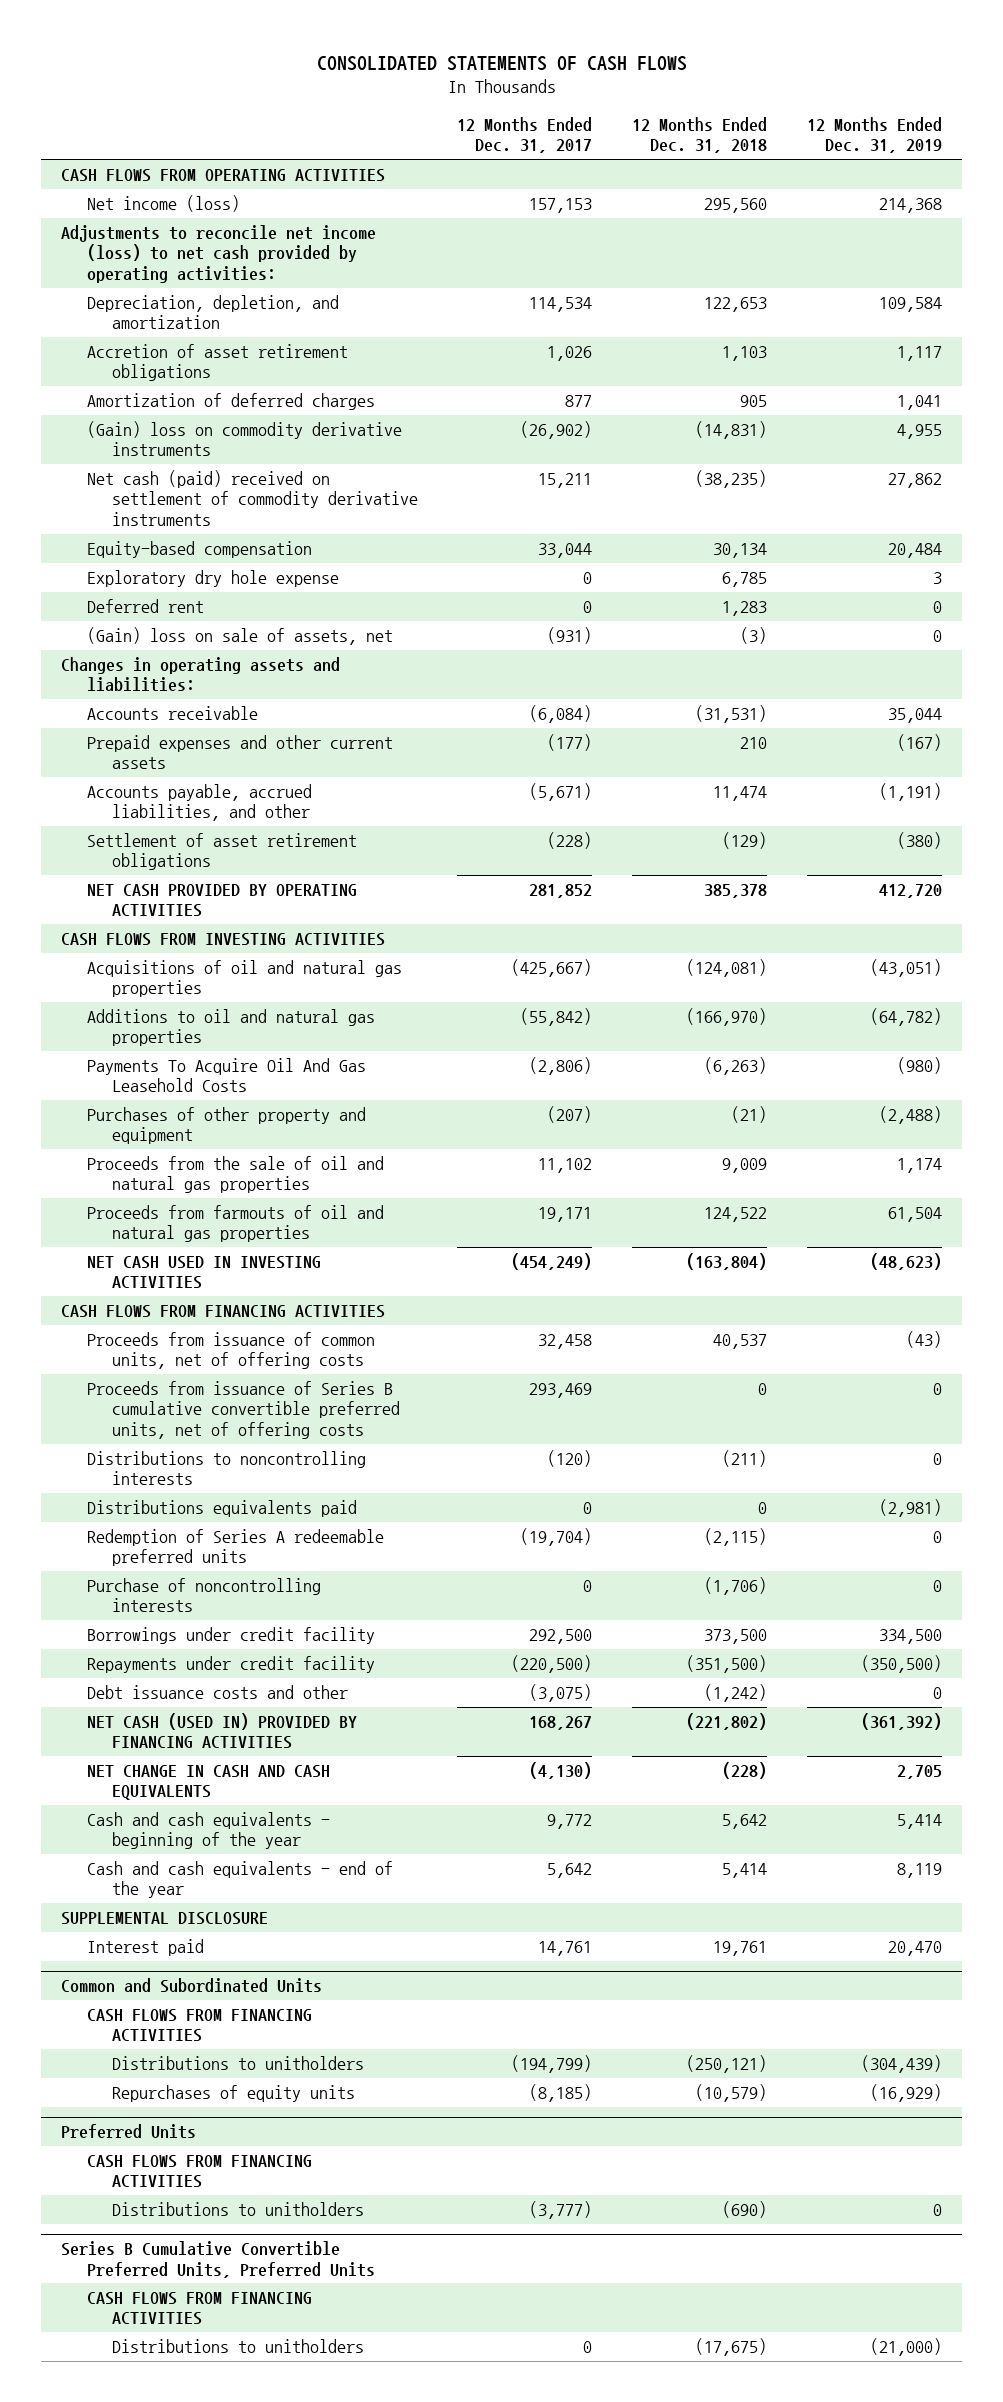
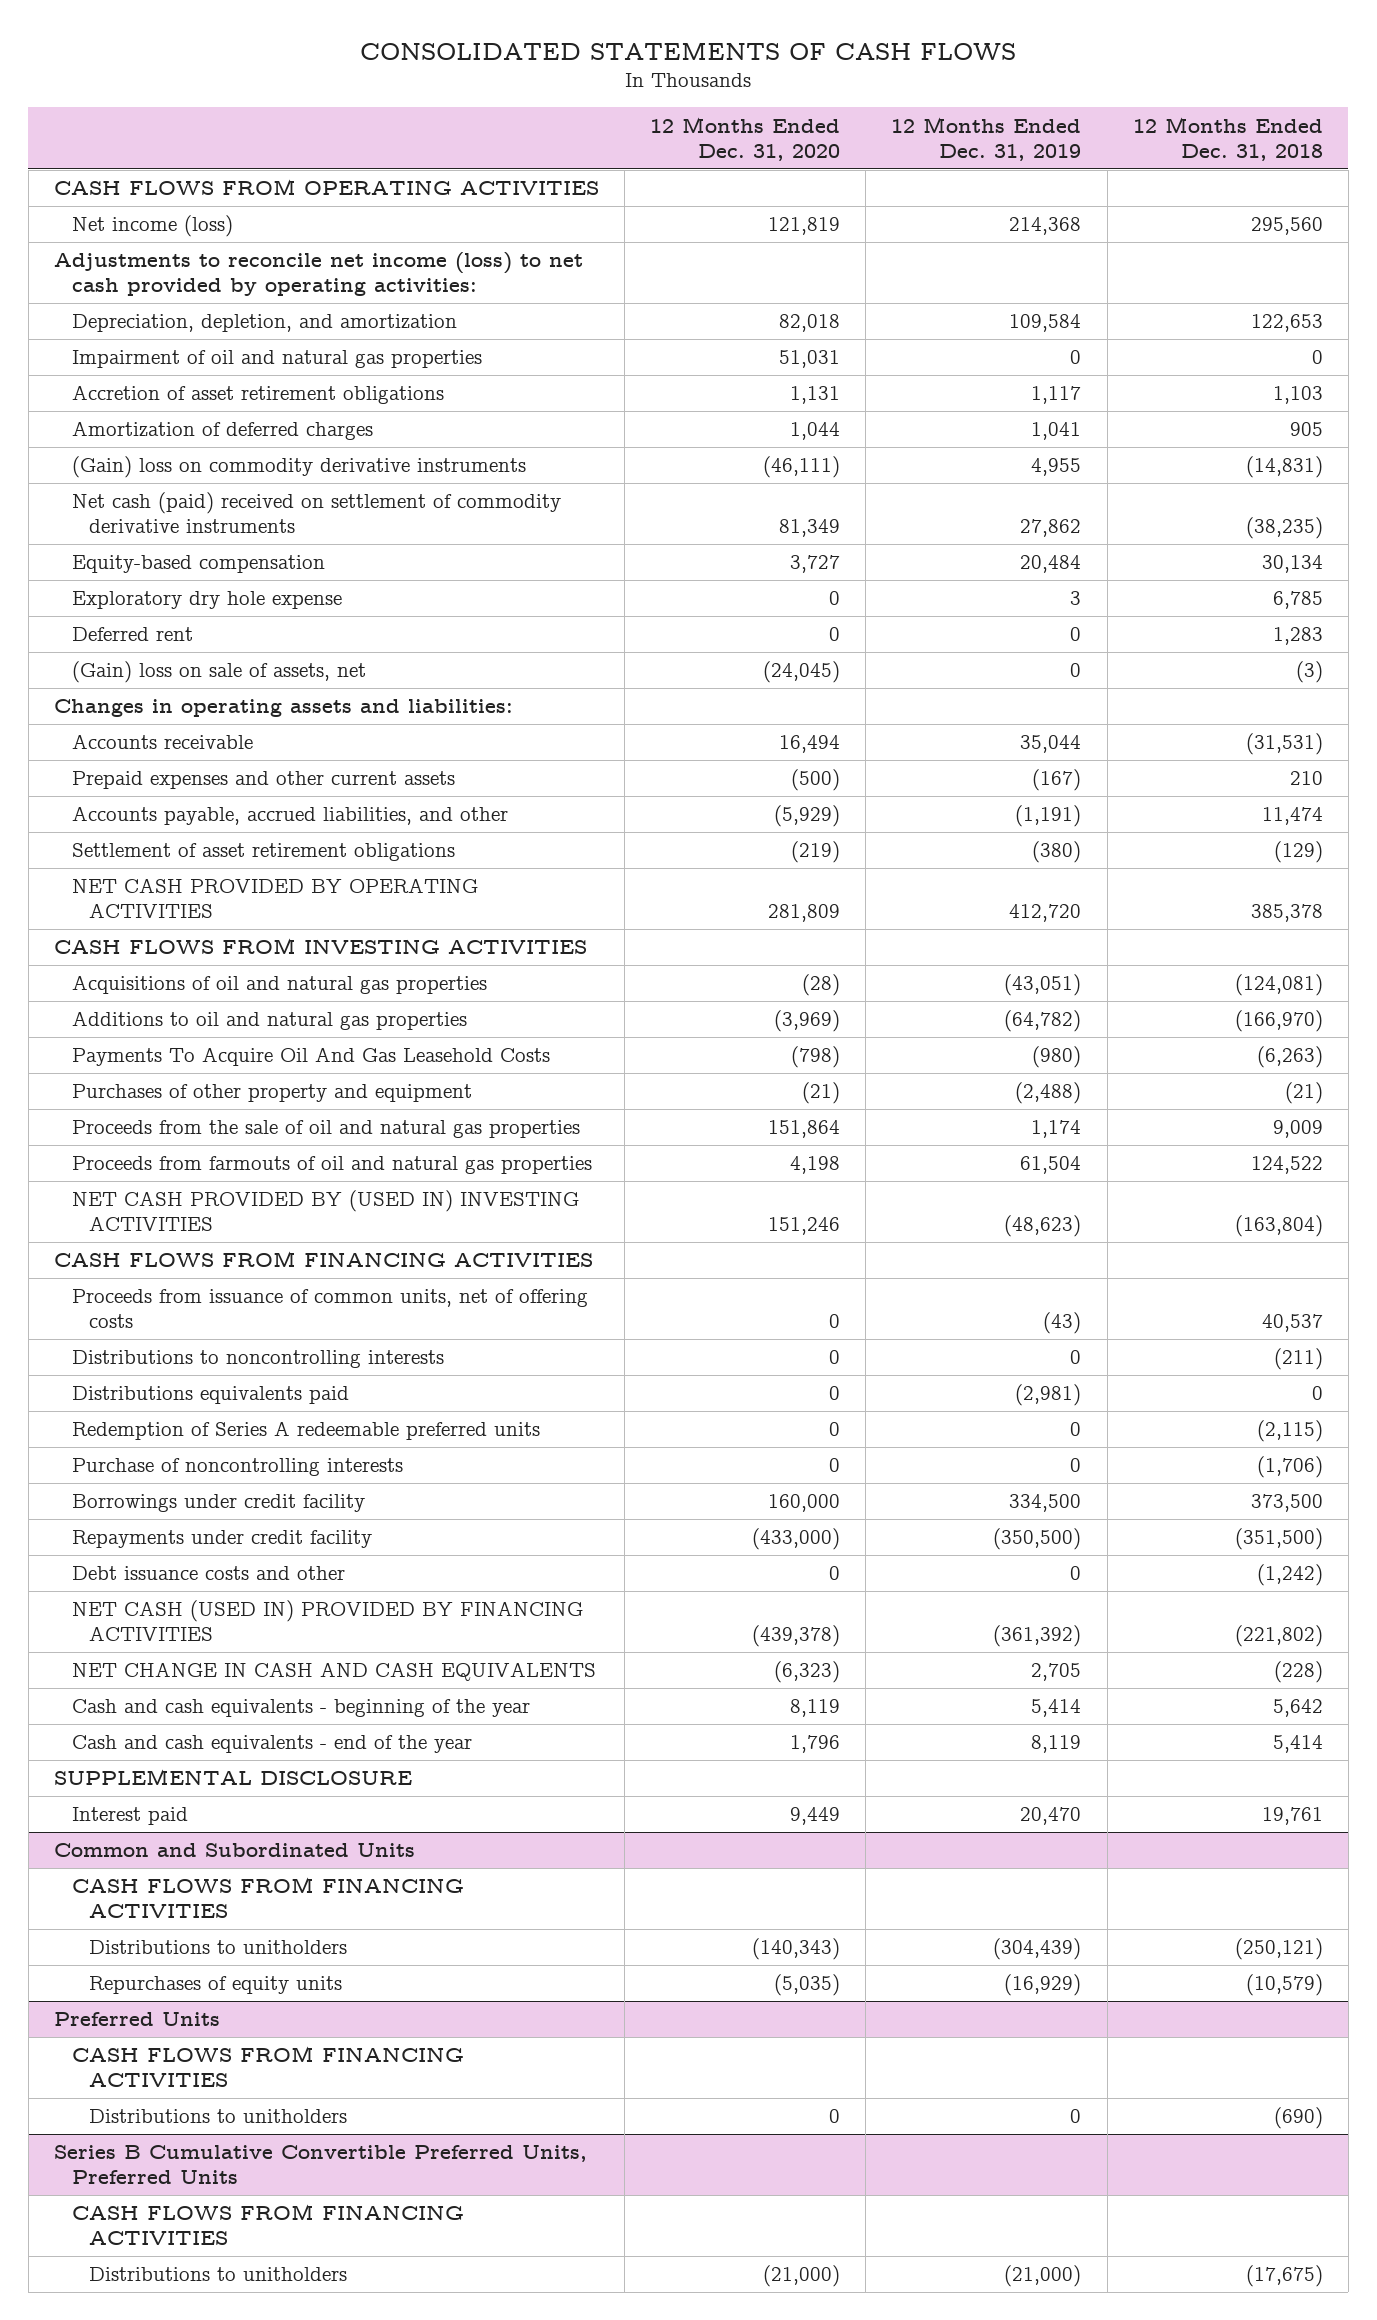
- | 12 Months Ended Dec. 31, 2017 | 12 Months Ended Dec. 31, 2018 | 12 Months Ended Dec. 31, 2019
+ | 12 Months Ended Dec. 31, 2020 | 12 Months Ended Dec. 31, 2019 | 12 Months Ended Dec. 31, 2018
+ Impairment of oil and natural gas properties | 51,031 | 0 | 0
- NET CASH USED IN INVESTING ACTIVITIES | (454,249) | (163,804) | (48,623)
+ NET CASH PROVIDED BY (USED IN) INVESTING ACTIVITIES | 151,246 | (48,623) | (163,804)
- Proceeds from issuance of Series B cumulative convertible preferred units, net of offering costs | 293,469 | 0 | 0

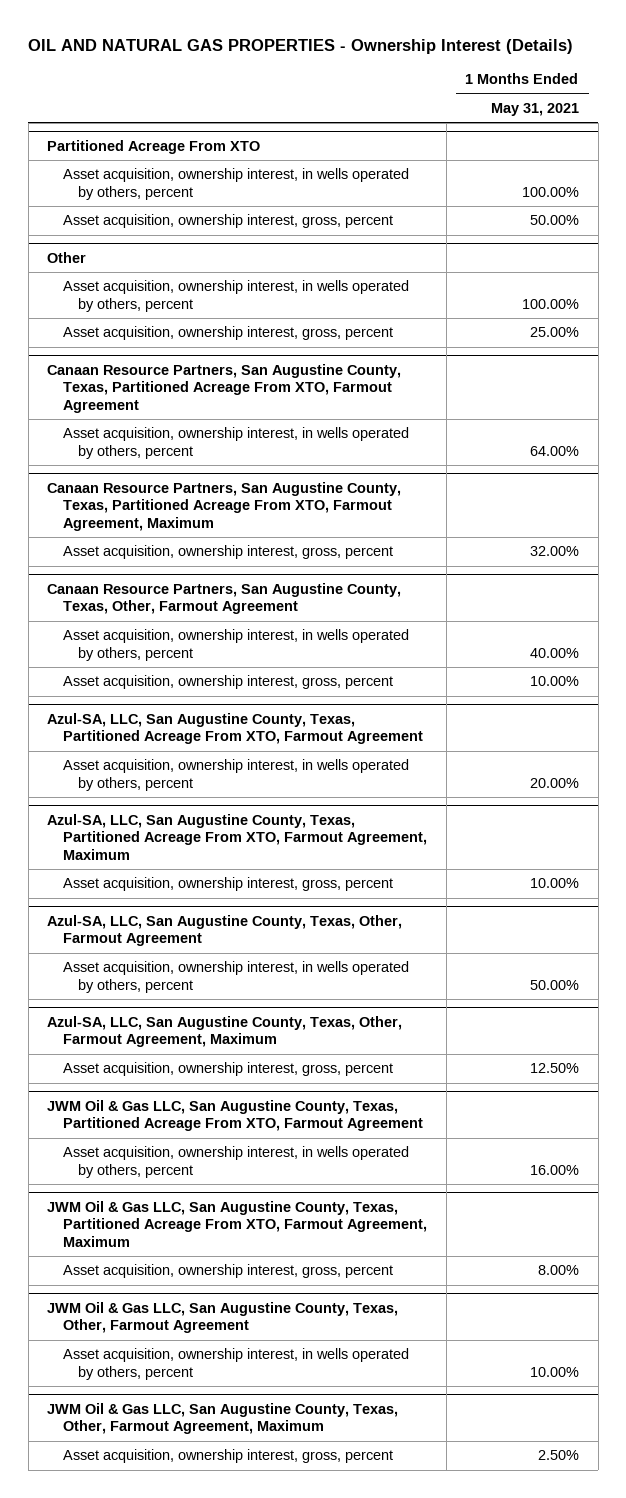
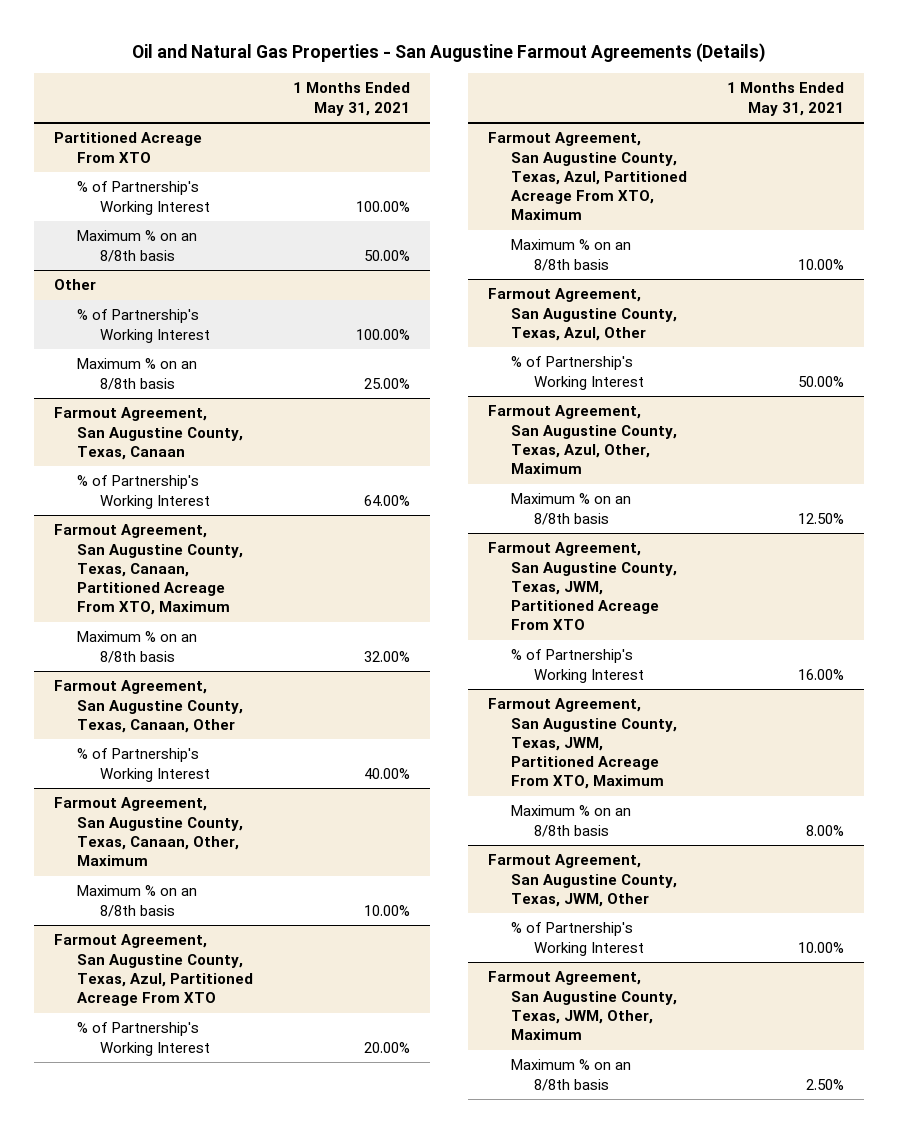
- OIL AND NATURAL GAS PROPERTIES - Ownership Interest (Details)
+ Oil and Natural Gas Properties - San Augustine Farmout Agreements (Details)
@ Partitioned Acreage From XTO
- Asset acquisition, ownership interest, in wells operated by others, percent | 100.00%
- Asset acquisition, ownership interest, gross, percent | 50.00%
+ % of Partnership's Working Interest | 100.00%
+ Maximum % on an 8/8th basis | 50.00%
@ Other
- Asset acquisition, ownership interest, in wells operated by others, percent | 100.00%
- Asset acquisition, ownership interest, gross, percent | 25.00%
- Canaan Resource Partners, San Augustine County, Texas, Partitioned Acreage From XTO, Farmout Agreement
- Asset acquisition, ownership interest, in wells operated by others, percent | 64.00%
- Canaan Resource Partners, San Augustine County, Texas, Partitioned Acreage From XTO, Farmout Agreement, Maximum
- Asset acquisition, ownership interest, gross, percent | 32.00%
- Canaan Resource Partners, San Augustine County, Texas, Other, Farmout Agreement
- Asset acquisition, ownership interest, in wells operated by others, percent | 40.00%
- Asset acquisition, ownership interest, gross, percent | 10.00%
- Azul-SA, LLC, San Augustine County, Texas, Partitioned Acreage From XTO, Farmout Agreement
- Asset acquisition, ownership interest, in wells operated by others, percent | 20.00%
- Azul-SA, LLC, San Augustine County, Texas, Partitioned Acreage From XTO, Farmout Agreement, Maximum
- Asset acquisition, ownership interest, gross, percent | 10.00%
- Azul-SA, LLC, San Augustine County, Texas, Other, Farmout Agreement
- Asset acquisition, ownership interest, in wells operated by others, percent | 50.00%
- Azul-SA, LLC, San Augustine County, Texas, Other, Farmout Agreement, Maximum
- Asset acquisition, ownership interest, gross, percent | 12.50%
- JWM Oil & Gas LLC, San Augustine County, Texas, Partitioned Acreage From XTO, Farmout Agreement
- Asset acquisition, ownership interest, in wells operated by others, percent | 16.00%
- JWM Oil & Gas LLC, San Augustine County, Texas, Partitioned Acreage From XTO, Farmout Agreement, Maximum
- Asset acquisition, ownership interest, gross, percent | 8.00%
- JWM Oil & Gas LLC, San Augustine County, Texas, Other, Farmout Agreement
- Asset acquisition, ownership interest, in wells operated by others, percent | 10.00%
- JWM Oil & Gas LLC, San Augustine County, Texas, Other, Farmout Agreement, Maximum
- Asset acquisition, ownership interest, gross, percent | 2.50%
@ Other
+ % of Partnership's Working Interest | 100.00%
+ Maximum % on an 8/8th basis | 25.00%
+ Farmout Agreement, San Augustine County, Texas, Canaan
+ % of Partnership's Working Interest | 64.00%
+ Farmout Agreement, San Augustine County, Texas, Canaan, Partitioned Acreage From XTO, Maximum
+ Maximum % on an 8/8th basis | 32.00%
+ Farmout Agreement, San Augustine County, Texas, Canaan, Other
+ % of Partnership's Working Interest | 40.00%
+ Farmout Agreement, San Augustine County, Texas, Canaan, Other, Maximum
+ Maximum % on an 8/8th basis | 10.00%
+ Farmout Agreement, San Augustine County, Texas, Azul, Partitioned Acreage From XTO
+ % of Partnership's Working Interest | 20.00%
+ Farmout Agreement, San Augustine County, Texas, Azul, Partitioned Acreage From XTO, Maximum
+ Maximum % on an 8/8th basis | 10.00%
+ Farmout Agreement, San Augustine County, Texas, Azul, Other
+ % of Partnership's Working Interest | 50.00%
+ Farmout Agreement, San Augustine County, Texas, Azul, Other, Maximum
+ Maximum % on an 8/8th basis | 12.50%
+ Farmout Agreement, San Augustine County, Texas, JWM, Partitioned Acreage From XTO
+ % of Partnership's Working Interest | 16.00%
+ Farmout Agreement, San Augustine County, Texas, JWM, Partitioned Acreage From XTO, Maximum
+ Maximum % on an 8/8th basis | 8.00%
+ Farmout Agreement, San Augustine County, Texas, JWM, Other
+ % of Partnership's Working Interest | 10.00%
+ Farmout Agreement, San Augustine County, Texas, JWM, Other, Maximum
+ Maximum % on an 8/8th basis | 2.50%

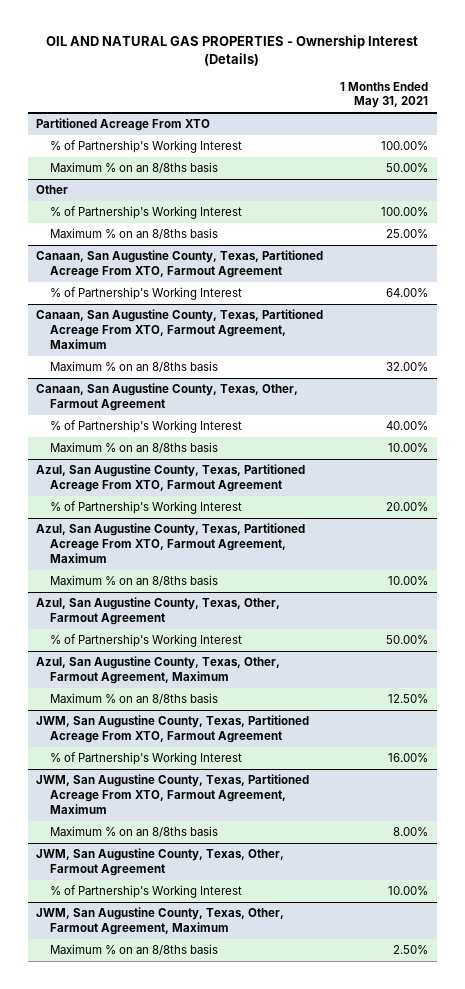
- Oil and Natural Gas Properties - San Augustine Farmout Agreements (Details)
+ OIL AND NATURAL GAS PROPERTIES - Ownership Interest (Details)
@ Partitioned Acreage From XTO
- Maximum % on an 8/8th basis | 50.00%
+ Maximum % on an 8/8ths basis | 50.00%
@ Other
- Maximum % on an 8/8th basis | 25.00%
- Farmout Agreement, San Augustine County, Texas, Canaan
@ Other
+ Maximum % on an 8/8ths basis | 25.00%
+ Canaan, San Augustine County, Texas, Partitioned Acreage From XTO, Farmout Agreement
- Farmout Agreement, San Augustine County, Texas, Canaan, Partitioned Acreage From XTO, Maximum
- Maximum % on an 8/8th basis | 32.00%
- Farmout Agreement, San Augustine County, Texas, Canaan, Other
+ Canaan, San Augustine County, Texas, Partitioned Acreage From XTO, Farmout Agreement, Maximum
+ Maximum % on an 8/8ths basis | 32.00%
+ Canaan, San Augustine County, Texas, Other, Farmout Agreement
- Farmout Agreement, San Augustine County, Texas, Canaan, Other, Maximum
- Maximum % on an 8/8th basis | 10.00%
- Farmout Agreement, San Augustine County, Texas, Azul, Partitioned Acreage From XTO
+ Maximum % on an 8/8ths basis | 10.00%
+ Azul, San Augustine County, Texas, Partitioned Acreage From XTO, Farmout Agreement
- Farmout Agreement, San Augustine County, Texas, Azul, Partitioned Acreage From XTO, Maximum
- Maximum % on an 8/8th basis | 10.00%
- Farmout Agreement, San Augustine County, Texas, Azul, Other
+ Azul, San Augustine County, Texas, Partitioned Acreage From XTO, Farmout Agreement, Maximum
+ Maximum % on an 8/8ths basis | 10.00%
+ Azul, San Augustine County, Texas, Other, Farmout Agreement
- Farmout Agreement, San Augustine County, Texas, Azul, Other, Maximum
- Maximum % on an 8/8th basis | 12.50%
- Farmout Agreement, San Augustine County, Texas, JWM, Partitioned Acreage From XTO
+ Azul, San Augustine County, Texas, Other, Farmout Agreement, Maximum
+ Maximum % on an 8/8ths basis | 12.50%
+ JWM, San Augustine County, Texas, Partitioned Acreage From XTO, Farmout Agreement
- Farmout Agreement, San Augustine County, Texas, JWM, Partitioned Acreage From XTO, Maximum
- Maximum % on an 8/8th basis | 8.00%
- Farmout Agreement, San Augustine County, Texas, JWM, Other
+ JWM, San Augustine County, Texas, Partitioned Acreage From XTO, Farmout Agreement, Maximum
+ Maximum % on an 8/8ths basis | 8.00%
+ JWM, San Augustine County, Texas, Other, Farmout Agreement
- Farmout Agreement, San Augustine County, Texas, JWM, Other, Maximum
- Maximum % on an 8/8th basis | 2.50%
+ JWM, San Augustine County, Texas, Other, Farmout Agreement, Maximum
+ Maximum % on an 8/8ths basis | 2.50%

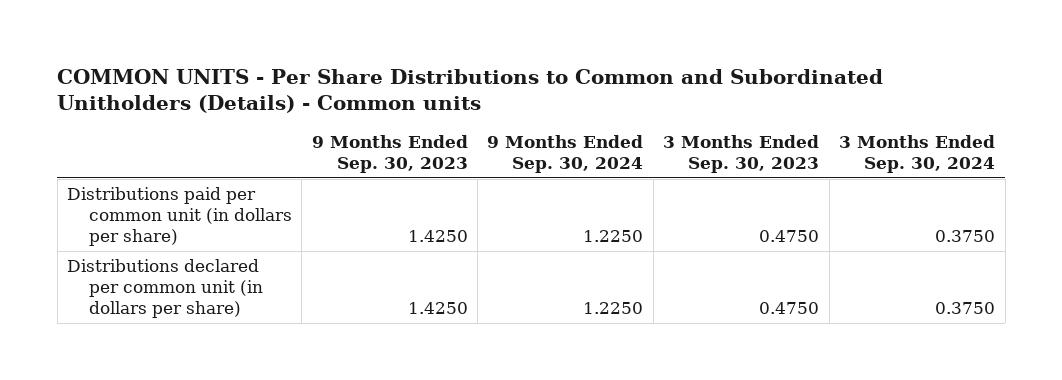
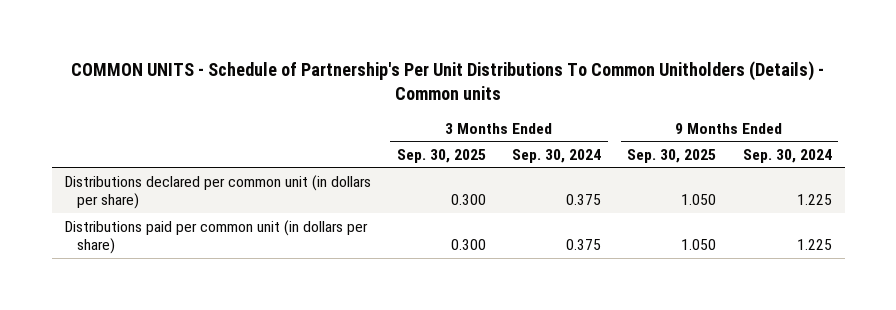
- COMMON UNITS - Per Share Distributions to Common and Subordinated Unitholders (Details) - Common units
+ COMMON UNITS - Schedule of Partnership's Per Unit Distributions To Common Unitholders (Details) - Common units
- | 9 Months Ended Sep. 30, 2023 | 9 Months Ended Sep. 30, 2024 | 3 Months Ended Sep. 30, 2023 | 3 Months Ended Sep. 30, 2024
+ | 3 Months Ended Sep. 30, 2025 | 3 Months Ended Sep. 30, 2024 | 9 Months Ended Sep. 30, 2025 | 9 Months Ended Sep. 30, 2024
- Distributions paid per common unit (in dollars per share) | 1.4250 | 1.2250 | 0.4750 | 0.3750
- Distributions declared per common unit (in dollars per share) | 1.4250 | 1.2250 | 0.4750 | 0.3750
+ Distributions declared per common unit (in dollars per share) | 0.300 | 0.375 | 1.050 | 1.225
+ Distributions paid per common unit (in dollars per share) | 0.300 | 0.375 | 1.050 | 1.225

